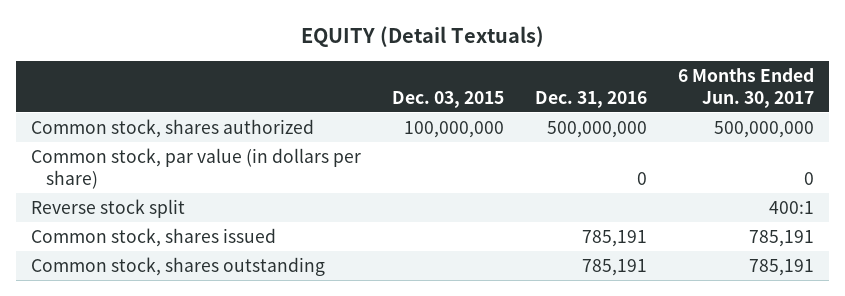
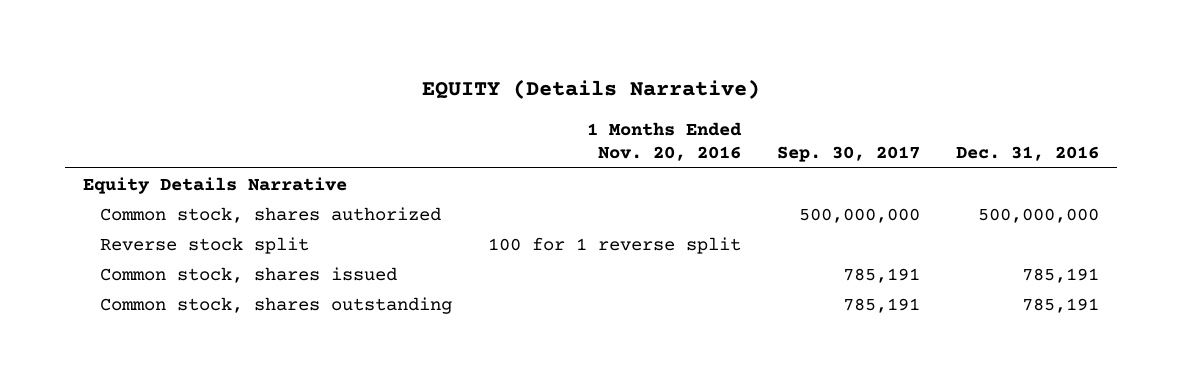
- EQUITY (Detail Textuals)
+ EQUITY (Details Narrative)
- | Dec. 03, 2015 | Dec. 31, 2016 | 6 Months Ended Jun. 30, 2017
+ | 1 Months Ended Nov. 20, 2016 | Sep. 30, 2017 | Dec. 31, 2016
+ Equity Details Narrative
- Common stock, par value (in dollars per share) | | 0 | 0

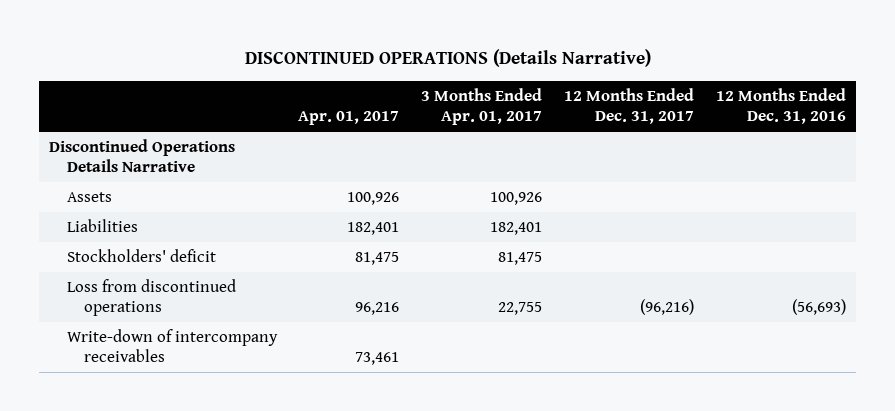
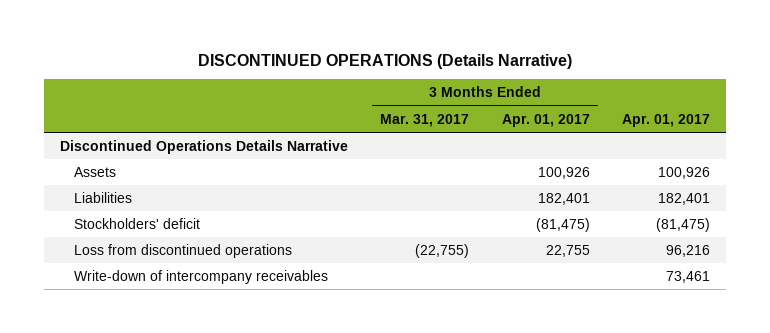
- | Apr. 01, 2017 | 3 Months Ended Apr. 01, 2017 | 12 Months Ended Dec. 31, 2017 | 12 Months Ended Dec. 31, 2016
+ | 3 Months Ended Mar. 31, 2017 | 3 Months Ended Apr. 01, 2017 | Apr. 01, 2017
- Stockholders' deficit | 81,475 | 81,475 | |
+ Stockholders' deficit | | (81,475) | (81,475)

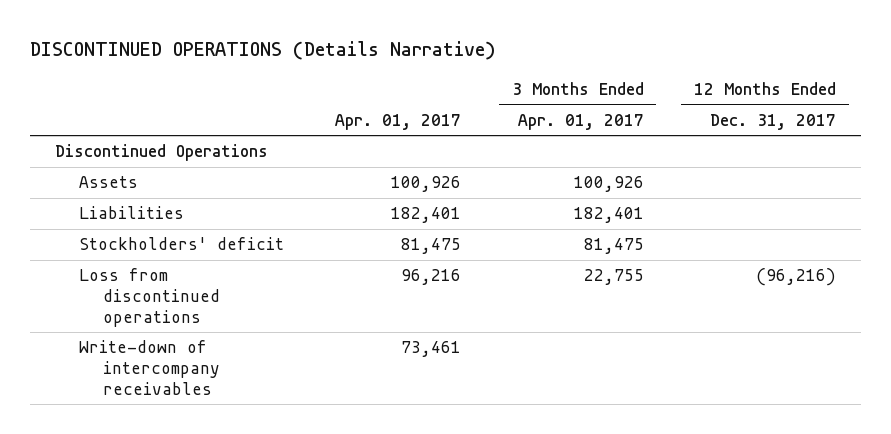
- | 3 Months Ended Mar. 31, 2017 | 3 Months Ended Apr. 01, 2017 | Apr. 01, 2017
+ | Apr. 01, 2017 | 3 Months Ended Apr. 01, 2017 | 12 Months Ended Dec. 31, 2017
- Discontinued Operations Details Narrative
+ Discontinued Operations
- Stockholders' deficit | | (81,475) | (81,475)
+ Stockholders' deficit | 81,475 | 81,475 |

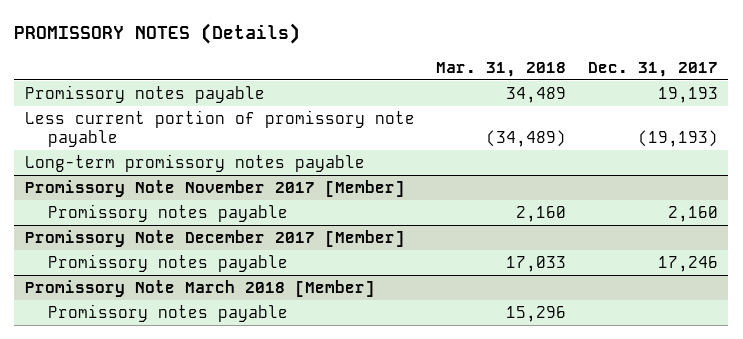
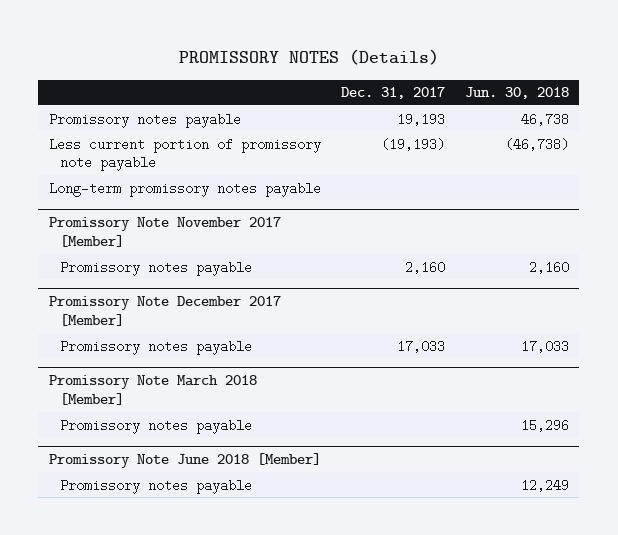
- | Mar. 31, 2018 | Dec. 31, 2017
+ | Dec. 31, 2017 | Jun. 30, 2018
@ Promissory Note December 2017 [Member]
- Promissory notes payable | 17,033 | 17,246
+ Promissory notes payable | 17,033 | 17,033
+ Promissory Note June 2018 [Member]
+ Promissory notes payable | | 12,249

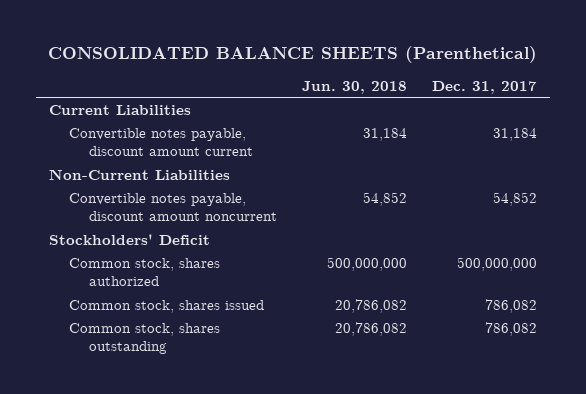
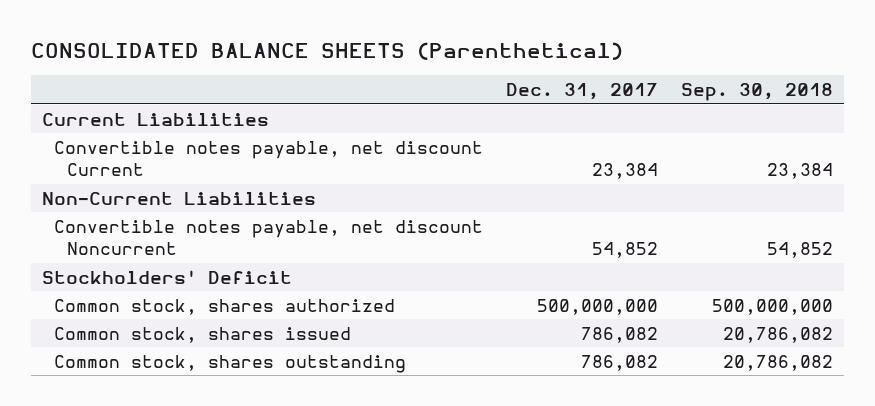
- | Jun. 30, 2018 | Dec. 31, 2017
+ | Dec. 31, 2017 | Sep. 30, 2018
- Convertible notes payable, discount amount current | 31,184 | 31,184
+ Convertible notes payable, net discount Current | 23,384 | 23,384
- Convertible notes payable, discount amount noncurrent | 54,852 | 54,852
+ Convertible notes payable, net discount Noncurrent | 54,852 | 54,852

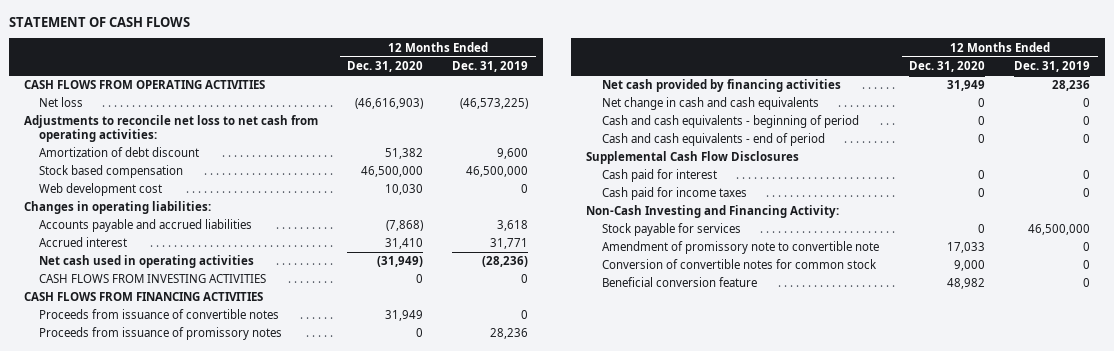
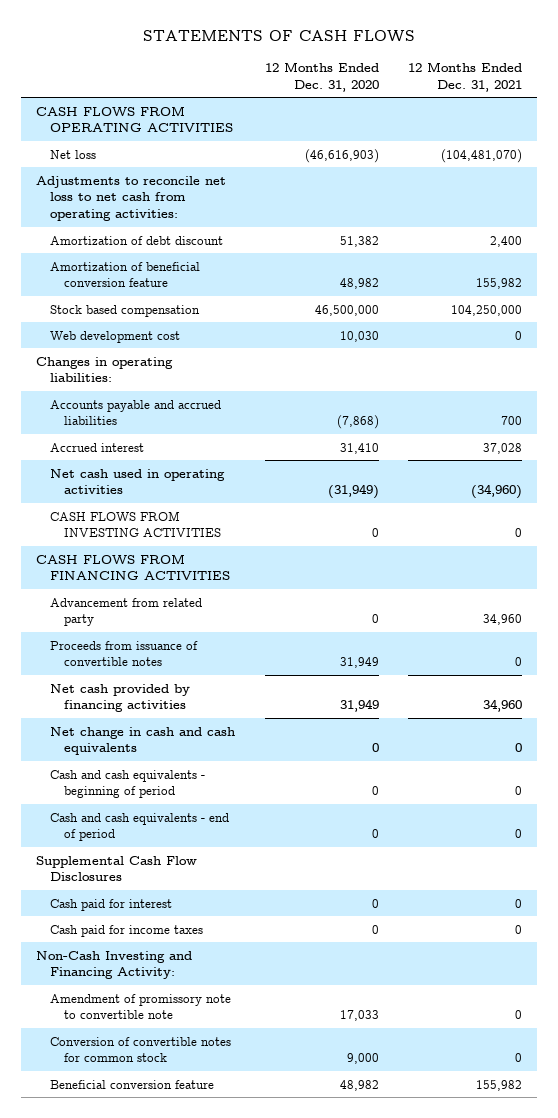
- STATEMENT OF CASH FLOWS
+ STATEMENTS OF CASH FLOWS
- | 12 Months Ended Dec. 31, 2020 | 12 Months Ended Dec. 31, 2019
+ | 12 Months Ended Dec. 31, 2020 | 12 Months Ended Dec. 31, 2021
+ Amortization of beneficial conversion feature | 48,982 | 155,982
+ Advancement from related party | 0 | 34,960
- Proceeds from issuance of promissory notes | 0 | 28,236
- Stock payable for services | 0 | 46,500,000

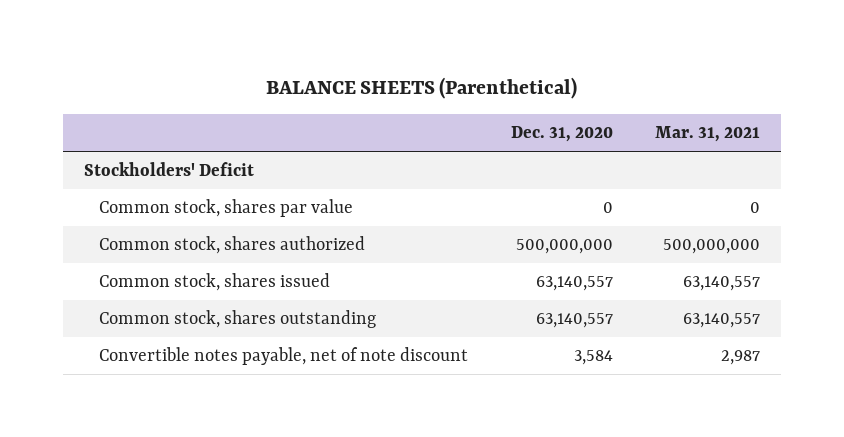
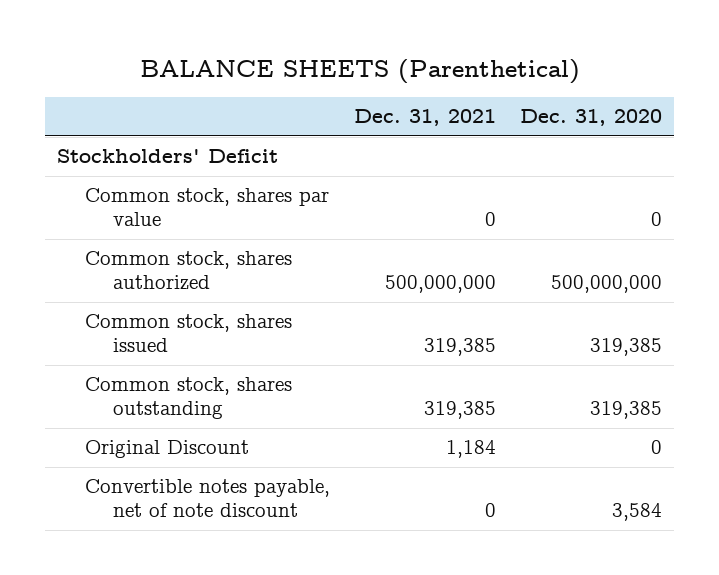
- | Dec. 31, 2020 | Mar. 31, 2021
+ | Dec. 31, 2021 | Dec. 31, 2020
- Common stock, shares issued | 63,140,557 | 63,140,557
- Common stock, shares outstanding | 63,140,557 | 63,140,557
+ Common stock, shares issued | 319,385 | 319,385
+ Common stock, shares outstanding | 319,385 | 319,385
+ Original Discount | 1,184 | 0

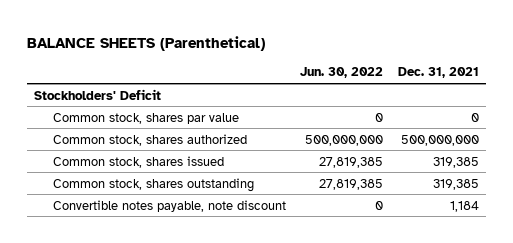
- | Dec. 31, 2021 | Dec. 31, 2020
+ | Jun. 30, 2022 | Dec. 31, 2021
- Original Discount | 1,184 | 0
- Convertible notes payable, net of note discount | 0 | 3,584
+ Convertible notes payable, note discount | 0 | 1,184

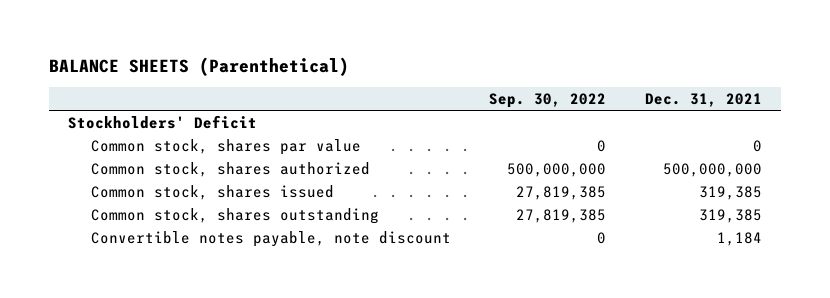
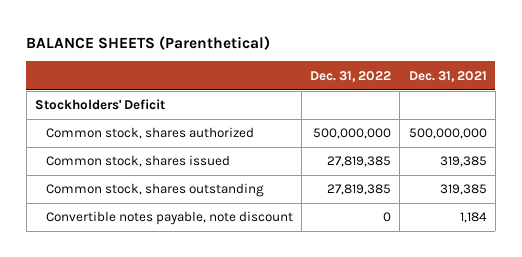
- | Sep. 30, 2022 | Dec. 31, 2021
+ | Dec. 31, 2022 | Dec. 31, 2021
- Common stock, shares par value | 0 | 0

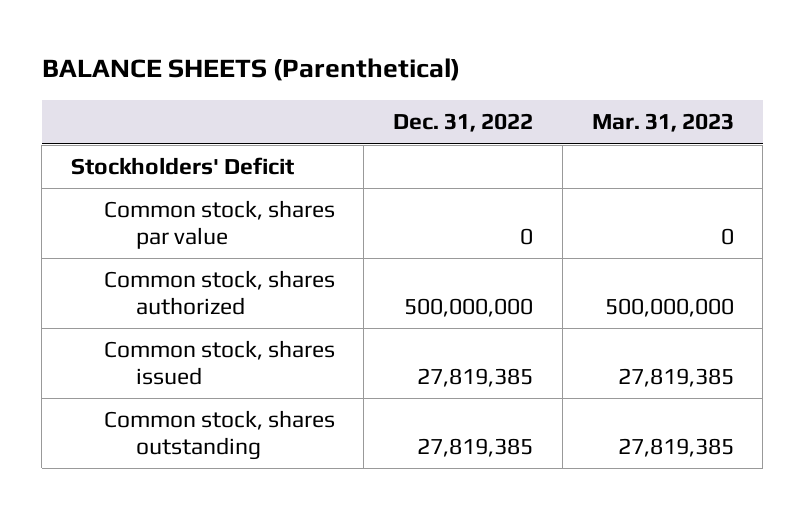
- | Dec. 31, 2022 | Dec. 31, 2021
+ | Dec. 31, 2022 | Mar. 31, 2023
+ Common stock, shares par value | 0 | 0
- Convertible notes payable, note discount | 0 | 1,184

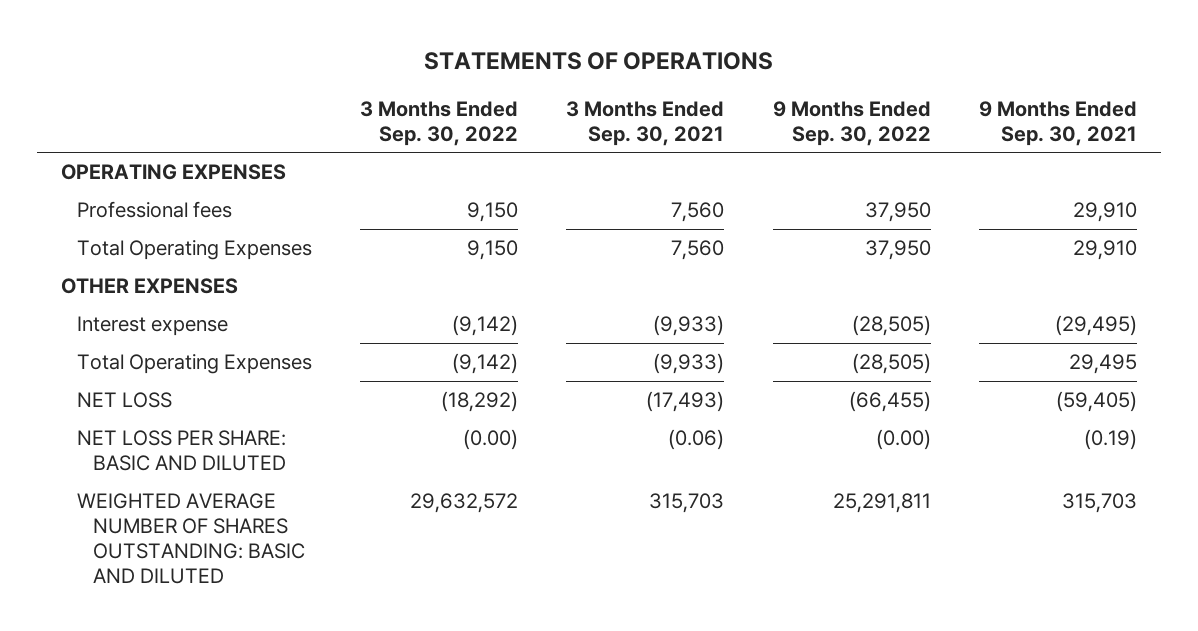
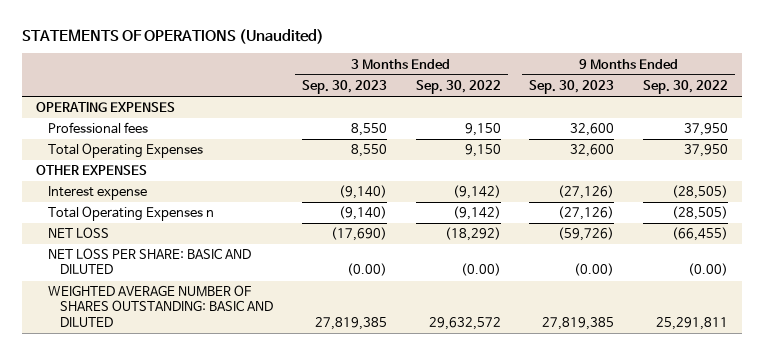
- STATEMENTS OF OPERATIONS
+ STATEMENTS OF OPERATIONS (Unaudited)
- | 3 Months Ended Sep. 30, 2022 | 3 Months Ended Sep. 30, 2021 | 9 Months Ended Sep. 30, 2022 | 9 Months Ended Sep. 30, 2021
+ | 3 Months Ended Sep. 30, 2023 | 3 Months Ended Sep. 30, 2022 | 9 Months Ended Sep. 30, 2023 | 9 Months Ended Sep. 30, 2022
- Total Operating Expenses | (9,142) | (9,933) | (28,505) | 29,495
+ Total Operating Expenses n | (9,140) | (9,142) | (27,126) | (28,505)

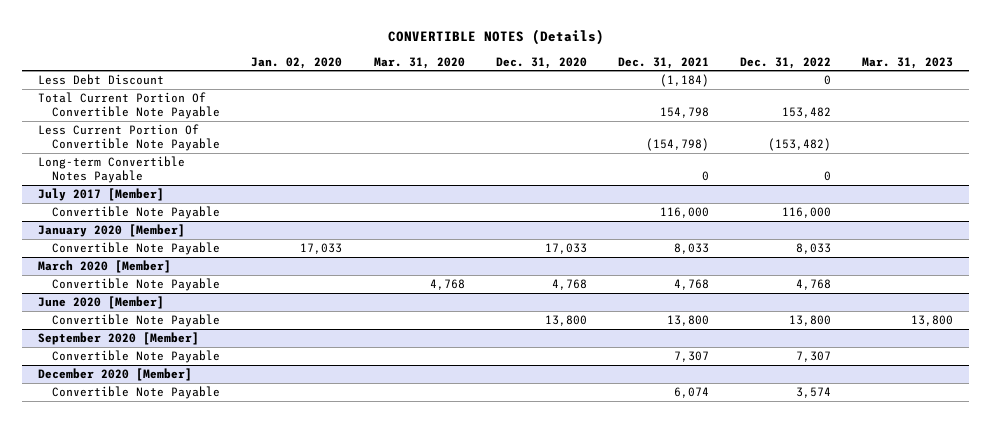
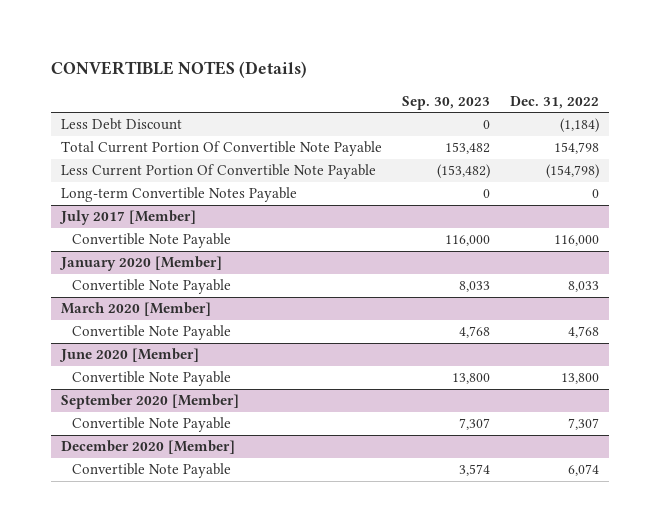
- | Jan. 02, 2020 | Mar. 31, 2020 | Dec. 31, 2020 | Dec. 31, 2021 | Dec. 31, 2022 | Mar. 31, 2023
+ | Sep. 30, 2023 | Dec. 31, 2022
- Less Debt Discount | | | | (1,184) | 0 |
- Total Current Portion Of Convertible Note Payable | | | | 154,798 | 153,482 |
- Less Current Portion Of Convertible Note Payable | | | | (154,798) | (153,482) |
+ Less Debt Discount | 0 | (1,184)
+ Total Current Portion Of Convertible Note Payable | 153,482 | 154,798
+ Less Current Portion Of Convertible Note Payable | (153,482) | (154,798)
@ December 2020 [Member]
- Convertible Note Payable | | | | 6,074 | 3,574 |
+ Convertible Note Payable | 3,574 | 6,074

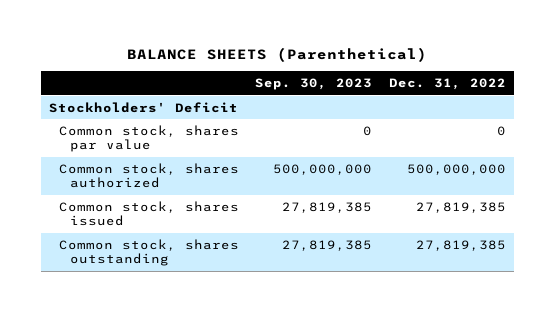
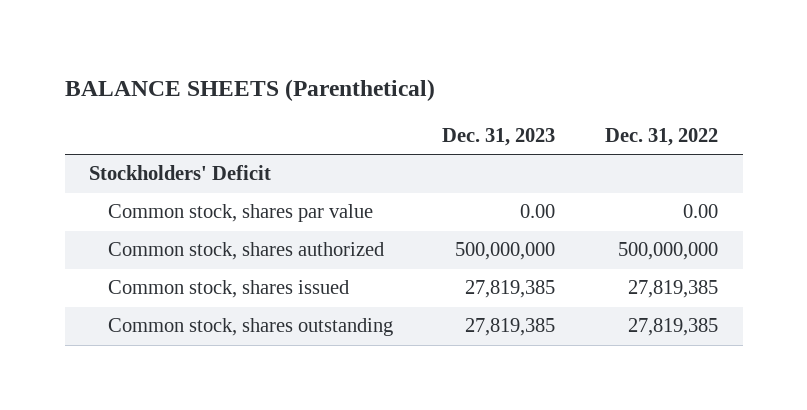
- | Sep. 30, 2023 | Dec. 31, 2022
+ | Dec. 31, 2023 | Dec. 31, 2022
- Common stock, shares par value | 0 | 0
+ Common stock, shares par value | 0.00 | 0.00

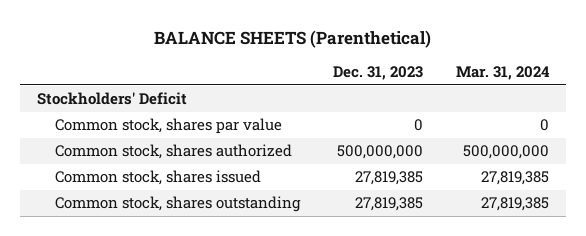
- | Dec. 31, 2023 | Dec. 31, 2022
+ | Dec. 31, 2023 | Mar. 31, 2024
- Common stock, shares par value | 0.00 | 0.00
+ Common stock, shares par value | 0 | 0

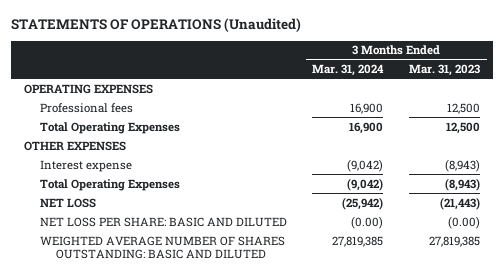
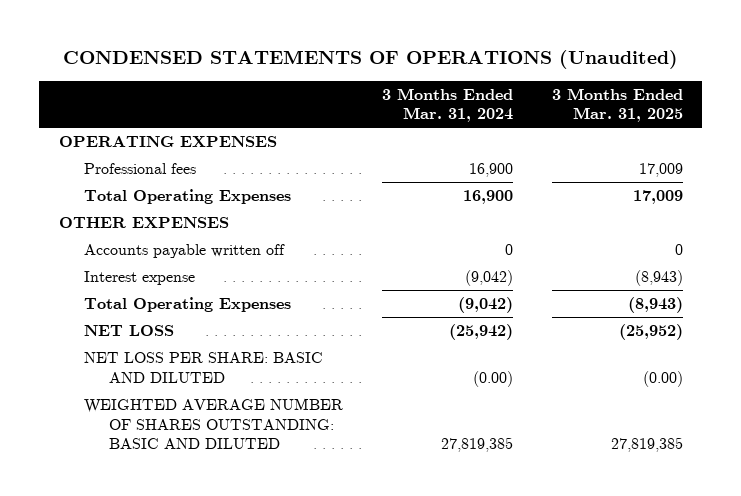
- STATEMENTS OF OPERATIONS (Unaudited)
+ CONDENSED STATEMENTS OF OPERATIONS (Unaudited)
- | 3 Months Ended Mar. 31, 2024 | 3 Months Ended Mar. 31, 2023
+ | 3 Months Ended Mar. 31, 2024 | 3 Months Ended Mar. 31, 2025
+ Accounts payable written off | 0 | 0

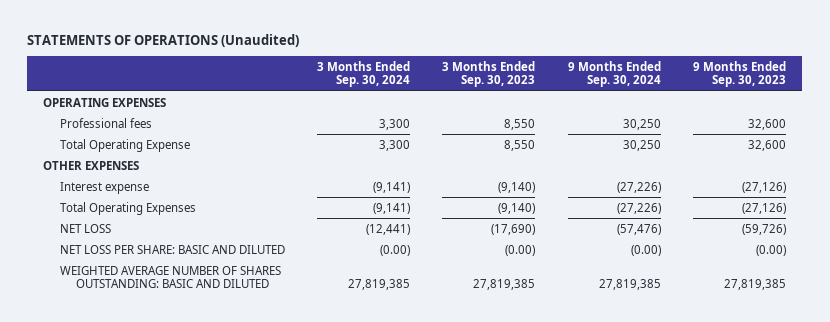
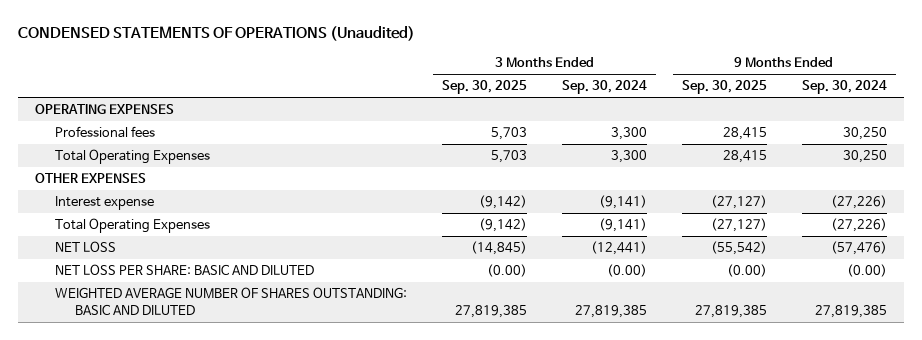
- STATEMENTS OF OPERATIONS (Unaudited)
+ CONDENSED STATEMENTS OF OPERATIONS (Unaudited)
- | 3 Months Ended Sep. 30, 2024 | 3 Months Ended Sep. 30, 2023 | 9 Months Ended Sep. 30, 2024 | 9 Months Ended Sep. 30, 2023
+ | 3 Months Ended Sep. 30, 2025 | 3 Months Ended Sep. 30, 2024 | 9 Months Ended Sep. 30, 2025 | 9 Months Ended Sep. 30, 2024
- Total Operating Expense | 3,300 | 8,550 | 30,250 | 32,600
+ Total Operating Expenses | 5,703 | 3,300 | 28,415 | 30,250

